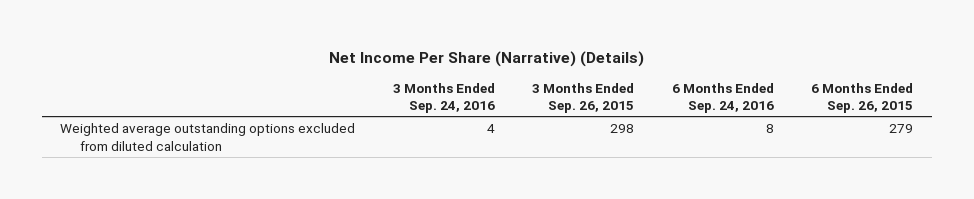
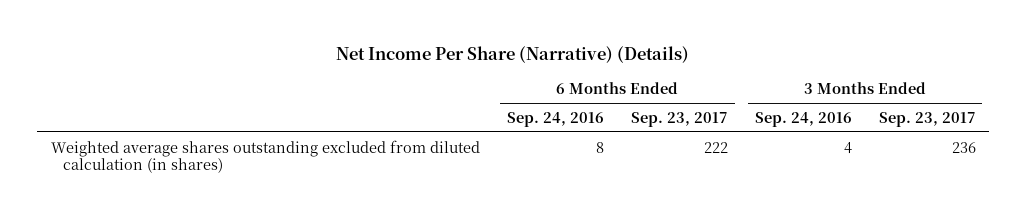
- | 3 Months Ended Sep. 24, 2016 | 3 Months Ended Sep. 26, 2015 | 6 Months Ended Sep. 24, 2016 | 6 Months Ended Sep. 26, 2015
+ | 6 Months Ended Sep. 24, 2016 | 6 Months Ended Sep. 23, 2017 | 3 Months Ended Sep. 24, 2016 | 3 Months Ended Sep. 23, 2017
- Weighted average outstanding options excluded from diluted calculation | 4 | 298 | 8 | 279
+ Weighted average shares outstanding excluded from diluted calculation (in shares) | 8 | 222 | 4 | 236

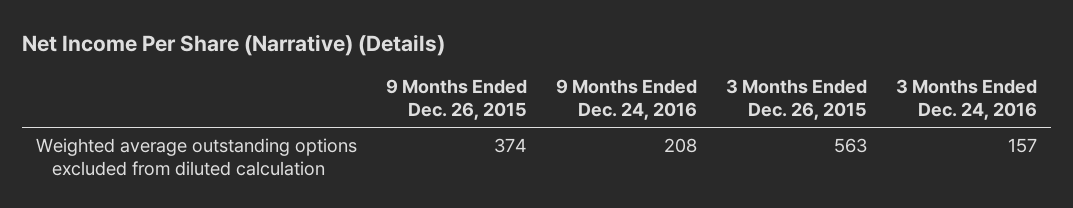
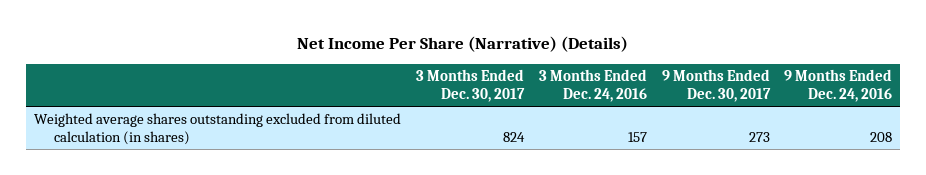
- | 9 Months Ended Dec. 26, 2015 | 9 Months Ended Dec. 24, 2016 | 3 Months Ended Dec. 26, 2015 | 3 Months Ended Dec. 24, 2016
+ | 3 Months Ended Dec. 30, 2017 | 3 Months Ended Dec. 24, 2016 | 9 Months Ended Dec. 30, 2017 | 9 Months Ended Dec. 24, 2016
- Weighted average outstanding options excluded from diluted calculation | 374 | 208 | 563 | 157
+ Weighted average shares outstanding excluded from diluted calculation (in shares) | 824 | 157 | 273 | 208

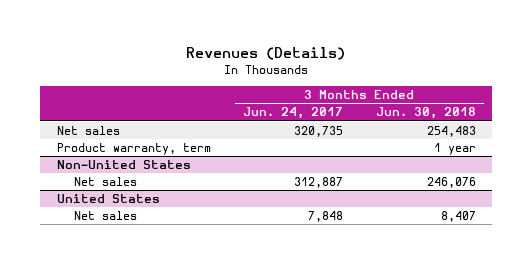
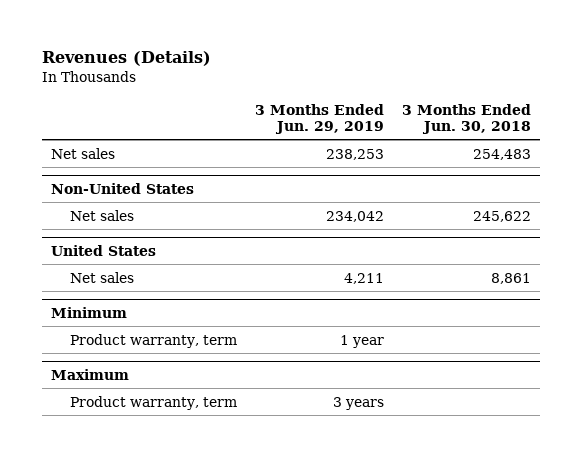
- | 3 Months Ended Jun. 24, 2017 | 3 Months Ended Jun. 30, 2018
+ | 3 Months Ended Jun. 29, 2019 | 3 Months Ended Jun. 30, 2018
- Product warranty, term | | 1 year
@ Non-United States
- Net sales | 312,887 | 246,076
+ Net sales | 234,042 | 245,622
@ United States
- Net sales | 7,848 | 8,407
+ Net sales | 4,211 | 8,861
+ Minimum
+ Product warranty, term | 1 year |
+ Maximum
+ Product warranty, term | 3 years |

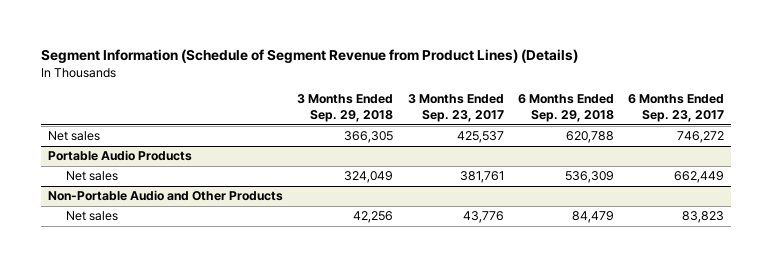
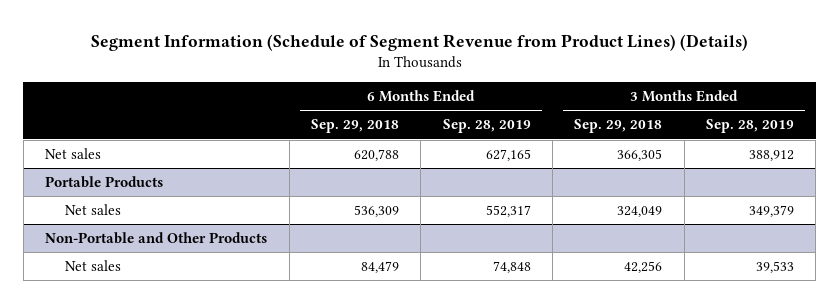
- | 3 Months Ended Sep. 29, 2018 | 3 Months Ended Sep. 23, 2017 | 6 Months Ended Sep. 29, 2018 | 6 Months Ended Sep. 23, 2017
+ | 6 Months Ended Sep. 29, 2018 | 6 Months Ended Sep. 28, 2019 | 3 Months Ended Sep. 29, 2018 | 3 Months Ended Sep. 28, 2019
- Portable Audio Products
+ Portable Products
- Non-Portable Audio and Other Products
+ Non-Portable and Other Products

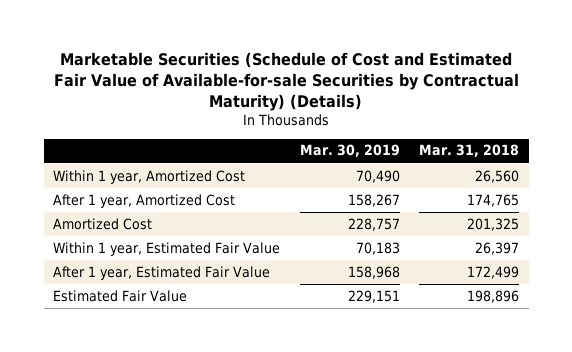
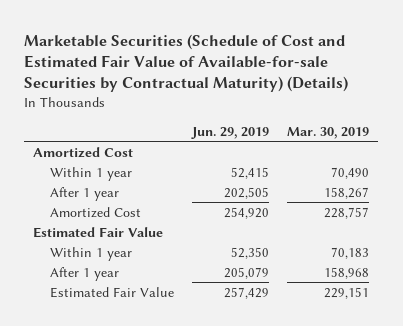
- | Mar. 30, 2019 | Mar. 31, 2018
+ | Jun. 29, 2019 | Mar. 30, 2019
- Within 1 year, Amortized Cost | 70,490 | 26,560
- After 1 year, Amortized Cost | 158,267 | 174,765
+ Amortized Cost
+ Within 1 year | 52,415 | 70,490
+ After 1 year | 202,505 | 158,267
- Within 1 year, Estimated Fair Value | 70,183 | 26,397
- After 1 year, Estimated Fair Value | 158,968 | 172,499
+ Estimated Fair Value
+ Within 1 year | 52,350 | 70,183
+ After 1 year | 205,079 | 158,968

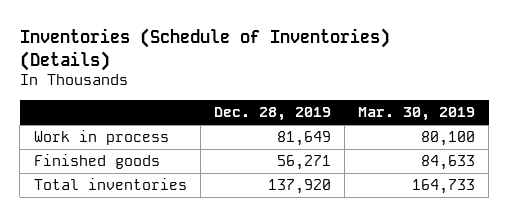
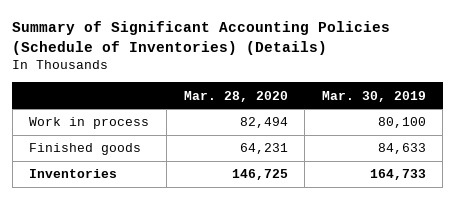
- Inventories (Schedule of Inventories) (Details)
+ Summary of Significant Accounting Policies (Schedule of Inventories) (Details)
- | Dec. 28, 2019 | Mar. 30, 2019
+ | Mar. 28, 2020 | Mar. 30, 2019
- Total inventories | 137,920 | 164,733
+ Inventories | 146,725 | 164,733

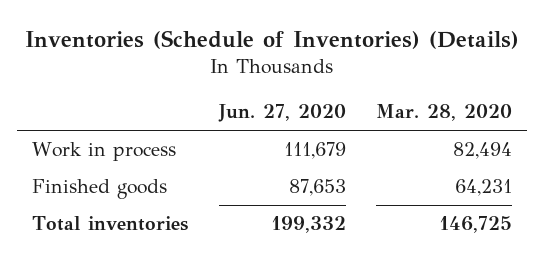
- Summary of Significant Accounting Policies (Schedule of Inventories) (Details)
+ Inventories (Schedule of Inventories) (Details)
- | Mar. 28, 2020 | Mar. 30, 2019
+ | Jun. 27, 2020 | Mar. 28, 2020
- Inventories | 146,725 | 164,733
+ Total inventories | 199,332 | 146,725

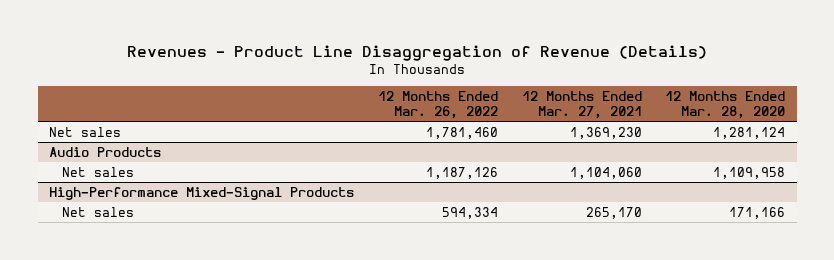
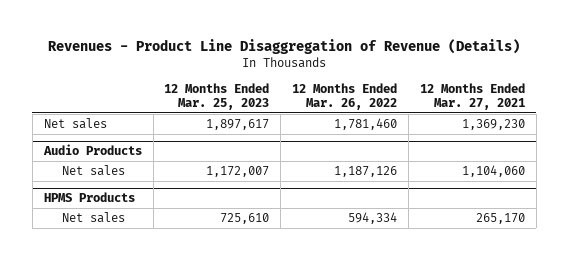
- | 12 Months Ended Mar. 26, 2022 | 12 Months Ended Mar. 27, 2021 | 12 Months Ended Mar. 28, 2020
+ | 12 Months Ended Mar. 25, 2023 | 12 Months Ended Mar. 26, 2022 | 12 Months Ended Mar. 27, 2021
- High-Performance Mixed-Signal Products
+ HPMS Products

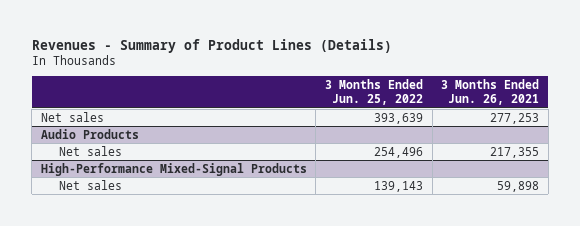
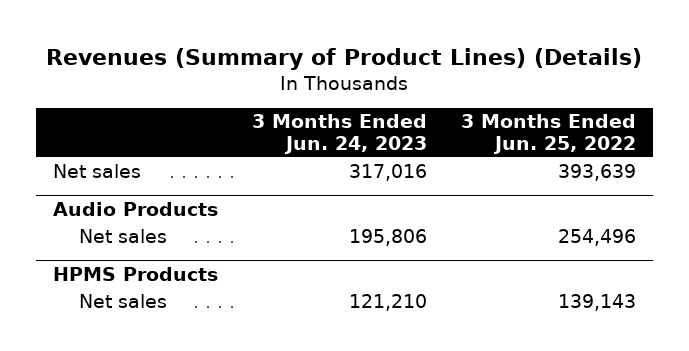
- Revenues - Summary of Product Lines (Details)
+ Revenues (Summary of Product Lines) (Details)
- | 3 Months Ended Jun. 25, 2022 | 3 Months Ended Jun. 26, 2021
+ | 3 Months Ended Jun. 24, 2023 | 3 Months Ended Jun. 25, 2022
- High-Performance Mixed-Signal Products
+ HPMS Products

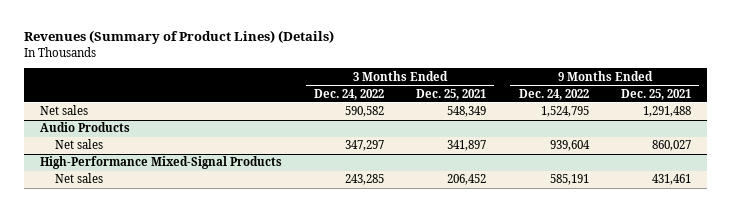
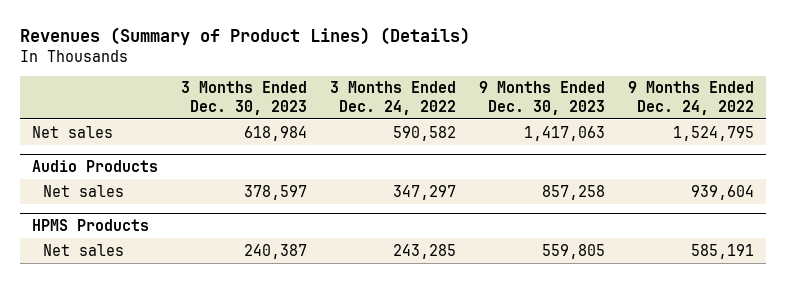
- | 3 Months Ended Dec. 24, 2022 | 3 Months Ended Dec. 25, 2021 | 9 Months Ended Dec. 24, 2022 | 9 Months Ended Dec. 25, 2021
+ | 3 Months Ended Dec. 30, 2023 | 3 Months Ended Dec. 24, 2022 | 9 Months Ended Dec. 30, 2023 | 9 Months Ended Dec. 24, 2022
- High-Performance Mixed-Signal Products
+ HPMS Products

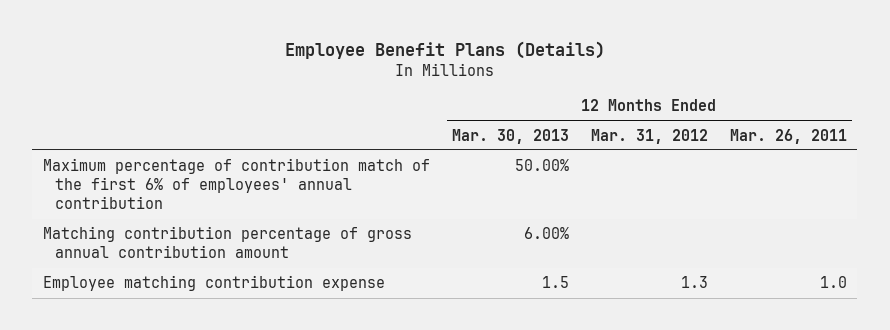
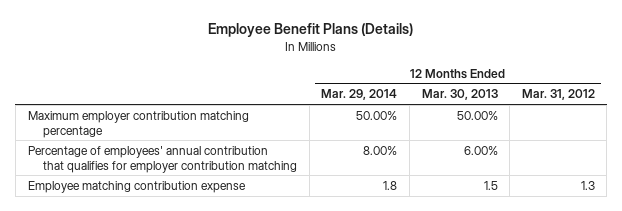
- | 12 Months Ended Mar. 30, 2013 | 12 Months Ended Mar. 31, 2012 | 12 Months Ended Mar. 26, 2011
+ | 12 Months Ended Mar. 29, 2014 | 12 Months Ended Mar. 30, 2013 | 12 Months Ended Mar. 31, 2012
- Maximum percentage of contribution match of the first 6% of employees' annual contribution | 50.00% | |
- Matching contribution percentage of gross annual contribution amount | 6.00% | |
+ Maximum employer contribution matching percentage | 50.00% | 50.00% |
+ Percentage of employees' annual contribution that qualifies for employer contribution matching | 8.00% | 6.00% |

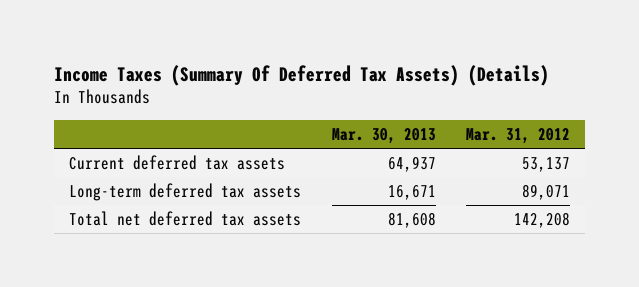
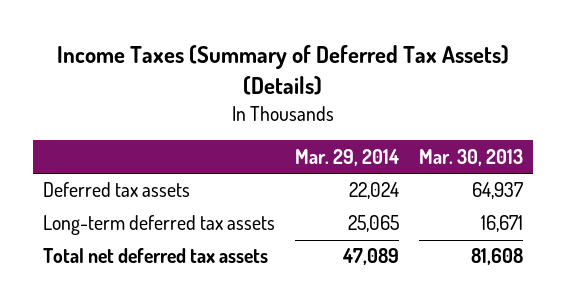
- Income Taxes (Summary Of Deferred Tax Assets) (Details)
+ Income Taxes (Summary of Deferred Tax Assets) (Details)
- | Mar. 30, 2013 | Mar. 31, 2012
+ | Mar. 29, 2014 | Mar. 30, 2013
- Current deferred tax assets | 64,937 | 53,137
+ Deferred tax assets | 22,024 | 64,937

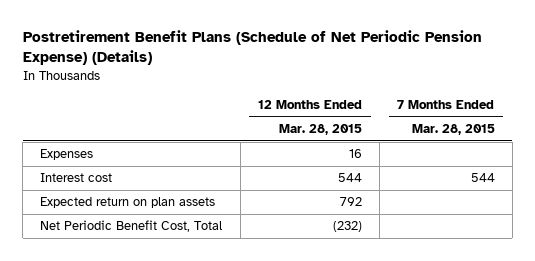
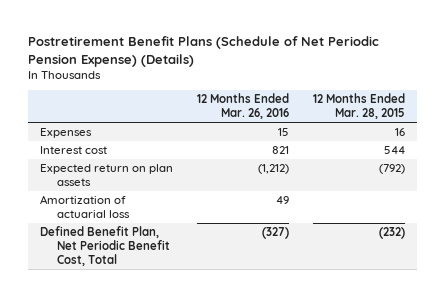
- | 12 Months Ended Mar. 28, 2015 | 7 Months Ended Mar. 28, 2015
+ | 12 Months Ended Mar. 26, 2016 | 12 Months Ended Mar. 28, 2015
- Expected return on plan assets | 792 |
- Net Periodic Benefit Cost, Total | (232) |
+ Expected return on plan assets | (1,212) | (792)
+ Amortization of actuarial loss | 49 |
+ Defined Benefit Plan, Net Periodic Benefit Cost, Total | (327) | (232)

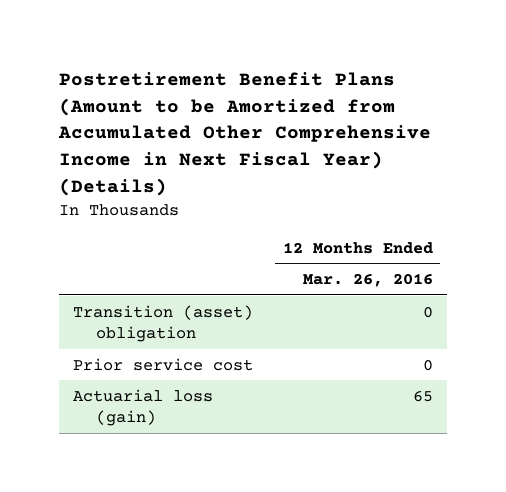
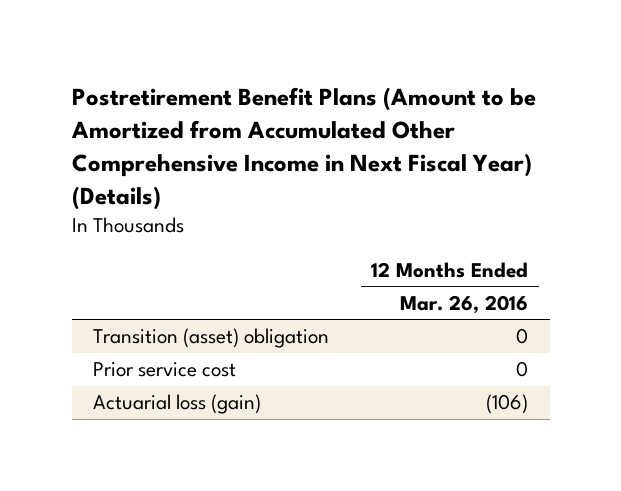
- Actuarial loss (gain) | 65
+ Actuarial loss (gain) | (106)

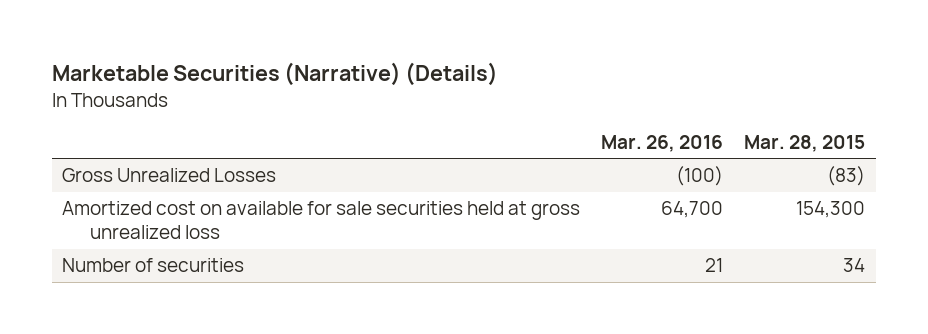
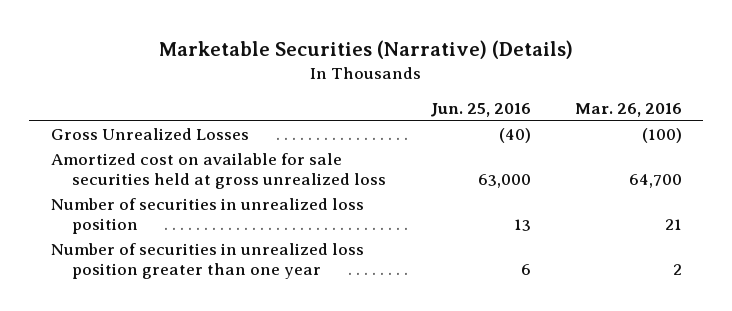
- | Mar. 26, 2016 | Mar. 28, 2015
+ | Jun. 25, 2016 | Mar. 26, 2016
- Number of securities | 21 | 34
+ Number of securities in unrealized loss position | 13 | 21
+ Number of securities in unrealized loss position greater than one year | 6 | 2

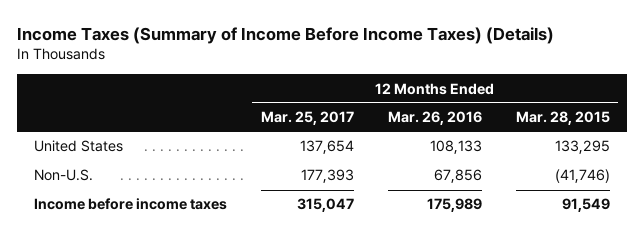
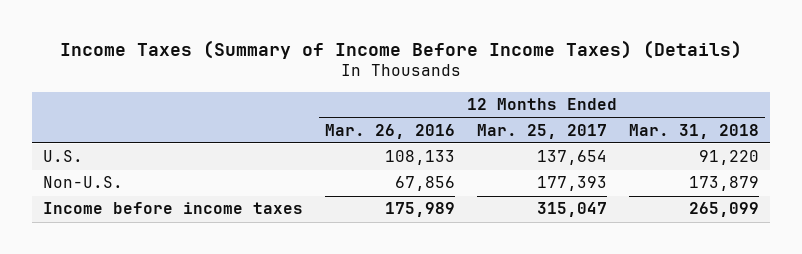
- | 12 Months Ended Mar. 25, 2017 | 12 Months Ended Mar. 26, 2016 | 12 Months Ended Mar. 28, 2015
+ | 12 Months Ended Mar. 26, 2016 | 12 Months Ended Mar. 25, 2017 | 12 Months Ended Mar. 31, 2018
- United States | 137,654 | 108,133 | 133,295
+ U.S. | 108,133 | 137,654 | 91,220

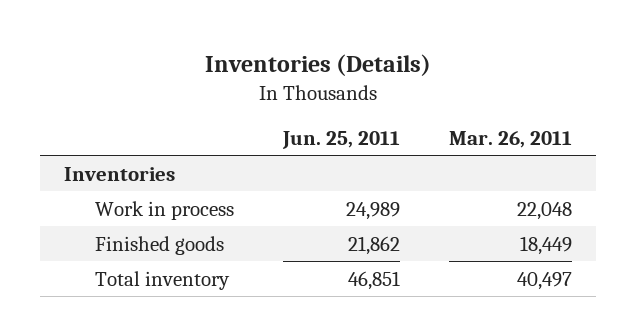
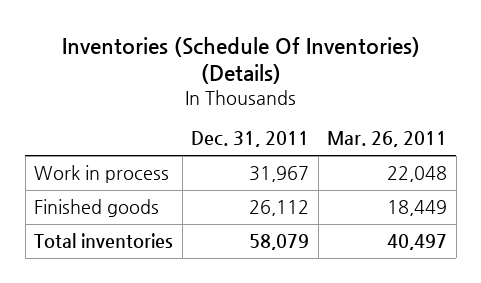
- Inventories (Details)
+ Inventories (Schedule Of Inventories) (Details)
- | Jun. 25, 2011 | Mar. 26, 2011
+ | Dec. 31, 2011 | Mar. 26, 2011
- Inventories
- Total inventory | 46,851 | 40,497
+ Total inventories | 58,079 | 40,497

